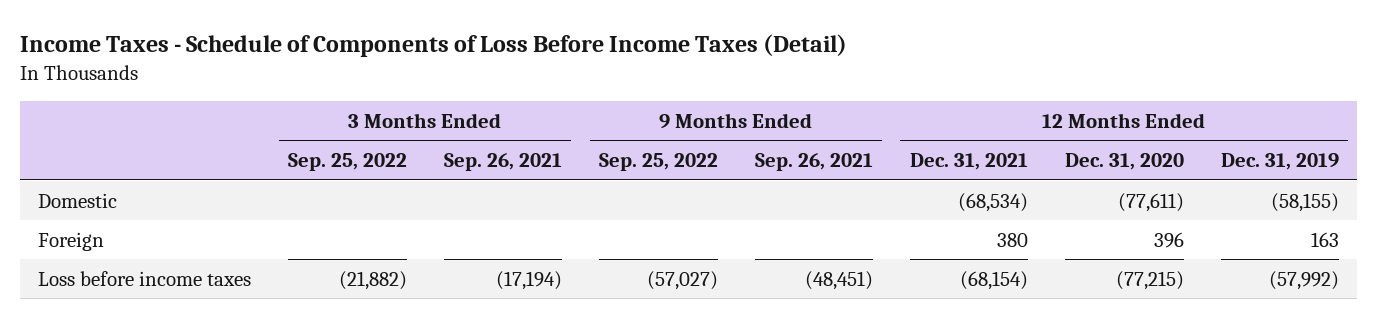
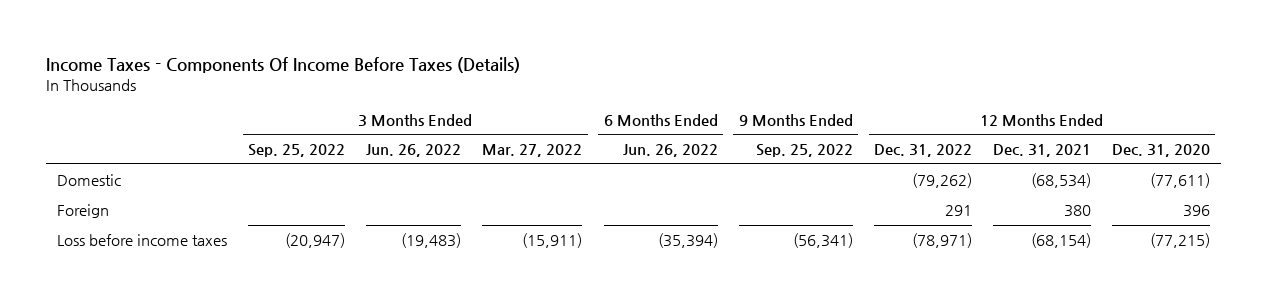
- Income Taxes - Schedule of Components of Loss Before Income Taxes (Detail)
+ Income Taxes - Components Of Income Before Taxes (Details)
- | 3 Months Ended Sep. 25, 2022 | 3 Months Ended Sep. 26, 2021 | 9 Months Ended Sep. 25, 2022 | 9 Months Ended Sep. 26, 2021 | 12 Months Ended Dec. 31, 2021 | 12 Months Ended Dec. 31, 2020 | 12 Months Ended Dec. 31, 2019
+ | 3 Months Ended Sep. 25, 2022 | 3 Months Ended Jun. 26, 2022 | 3 Months Ended Mar. 27, 2022 | 6 Months Ended Jun. 26, 2022 | 9 Months Ended Sep. 25, 2022 | 12 Months Ended Dec. 31, 2022 | 12 Months Ended Dec. 31, 2021 | 12 Months Ended Dec. 31, 2020
- Loss before income taxes | (21,882) | (17,194) | (57,027) | (48,451) | (68,154) | (77,215) | (57,992)
+ Loss before income taxes | (20,947) | (19,483) | (15,911) | (35,394) | (56,341) | (78,971) | (68,154) | (77,215)

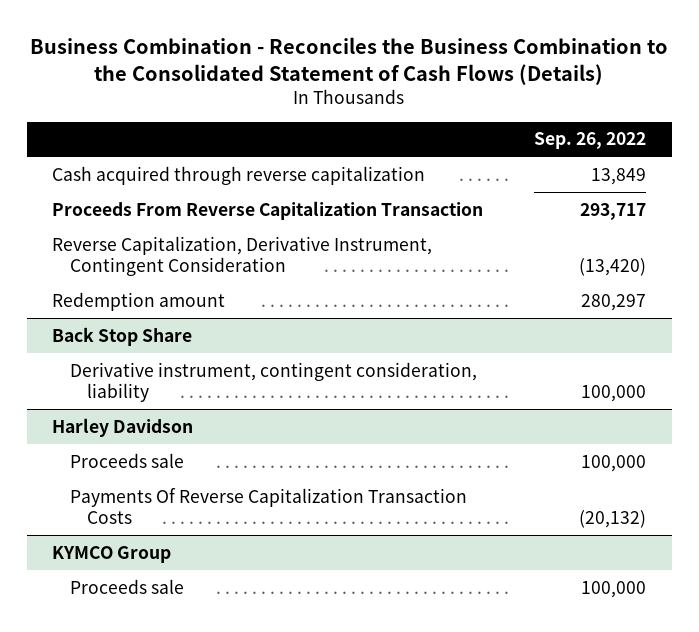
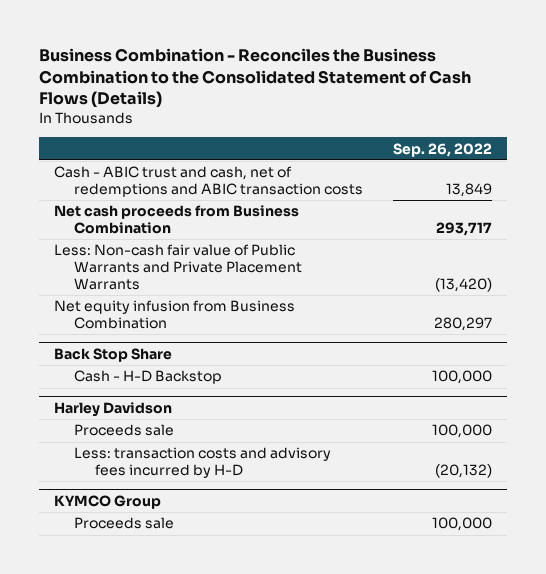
- Cash acquired through reverse capitalization | 13,849
- Proceeds From Reverse Capitalization Transaction | 293,717
- Reverse Capitalization, Derivative Instrument, Contingent Consideration | (13,420)
- Redemption amount | 280,297
+ Cash - ABIC trust and cash, net of redemptions and ABIC transaction costs | 13,849
+ Net cash proceeds from Business Combination | 293,717
+ Less: Non-cash fair value of Public Warrants and Private Placement Warrants | (13,420)
+ Net equity infusion from Business Combination | 280,297
@ Back Stop Share
- Derivative instrument, contingent consideration, liability | 100,000
+ Cash - H-D Backstop | 100,000
@ Harley Davidson
- Payments Of Reverse Capitalization Transaction Costs | (20,132)
+ Less: transaction costs and advisory fees incurred by H-D | (20,132)

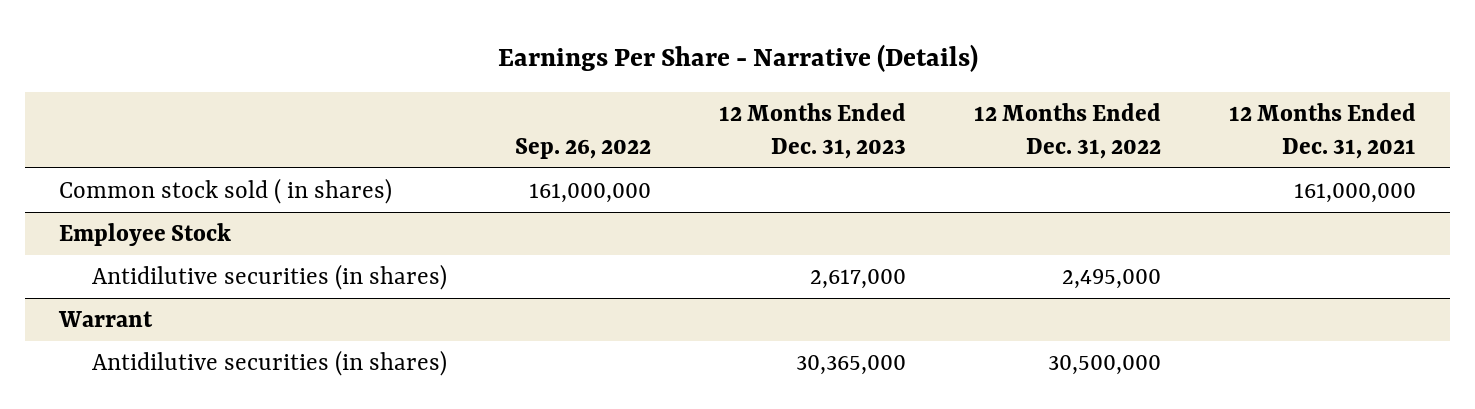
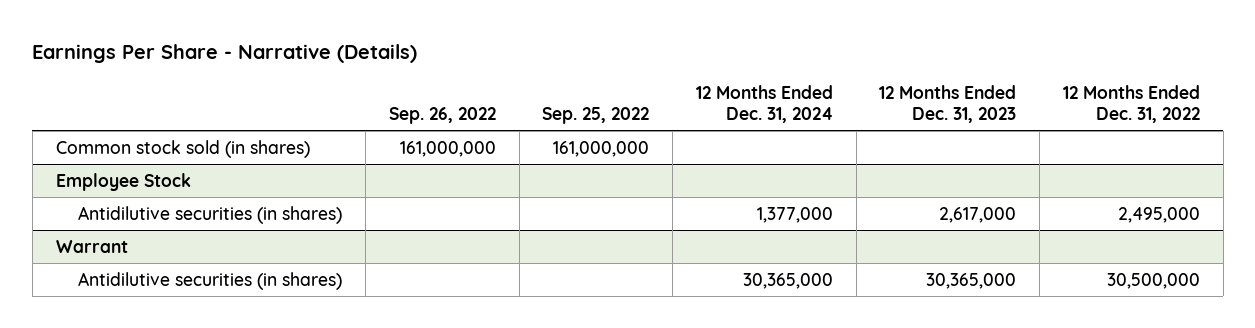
- | Sep. 26, 2022 | 12 Months Ended Dec. 31, 2023 | 12 Months Ended Dec. 31, 2022 | 12 Months Ended Dec. 31, 2021
+ | Sep. 26, 2022 | Sep. 25, 2022 | 12 Months Ended Dec. 31, 2024 | 12 Months Ended Dec. 31, 2023 | 12 Months Ended Dec. 31, 2022
- Common stock sold ( in shares) | 161,000,000 | | | 161,000,000
+ Common stock sold (in shares) | 161,000,000 | 161,000,000 | | |

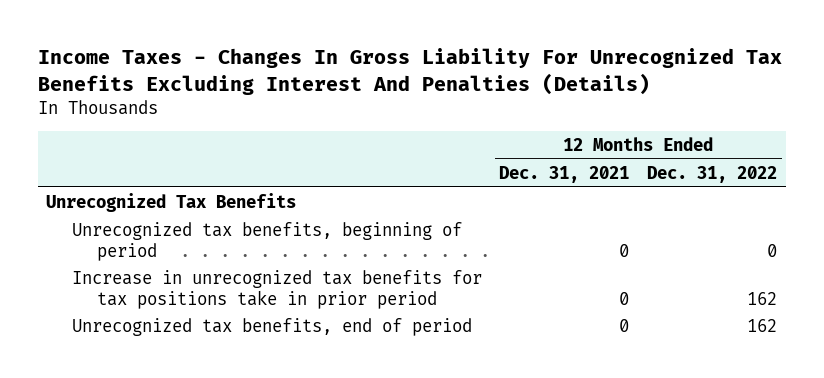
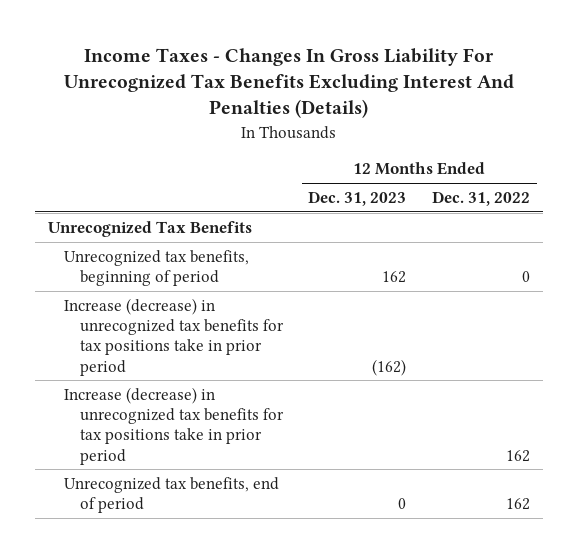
- | 12 Months Ended Dec. 31, 2021 | 12 Months Ended Dec. 31, 2022
+ | 12 Months Ended Dec. 31, 2023 | 12 Months Ended Dec. 31, 2022
- Increase in unrecognized tax benefits for tax positions take in prior period | 0 | 162
+ Increase (decrease) in unrecognized tax benefits for tax positions take in prior period | (162) |
+ Increase (decrease) in unrecognized tax benefits for tax positions take in prior period | | 162

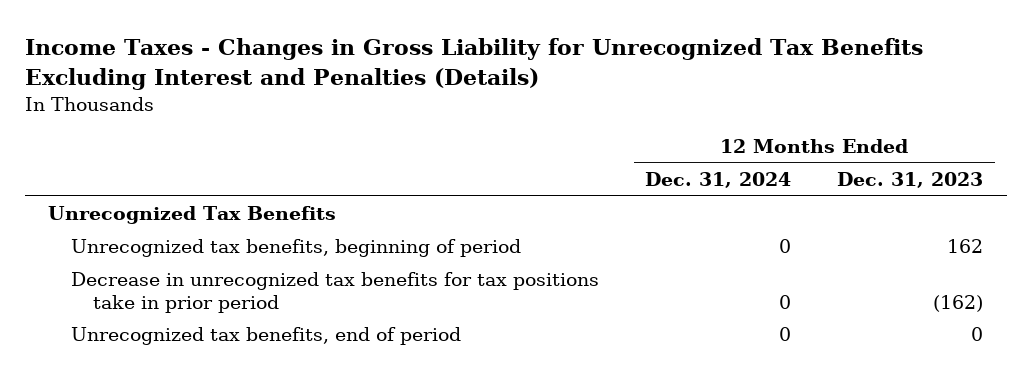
- Income Taxes - Changes In Gross Liability For Unrecognized Tax Benefits Excluding Interest And Penalties (Details)
+ Income Taxes - Changes in Gross Liability for Unrecognized Tax Benefits Excluding Interest and Penalties (Details)
- | 12 Months Ended Dec. 31, 2023 | 12 Months Ended Dec. 31, 2022
+ | 12 Months Ended Dec. 31, 2024 | 12 Months Ended Dec. 31, 2023
- Increase (decrease) in unrecognized tax benefits for tax positions take in prior period | (162) |
- Increase (decrease) in unrecognized tax benefits for tax positions take in prior period | | 162
+ Decrease in unrecognized tax benefits for tax positions take in prior period | 0 | (162)

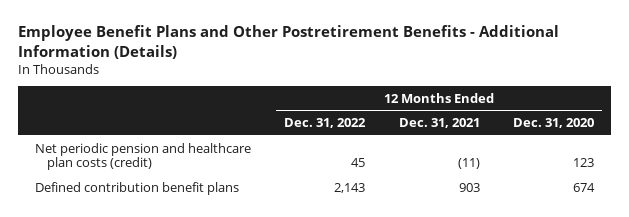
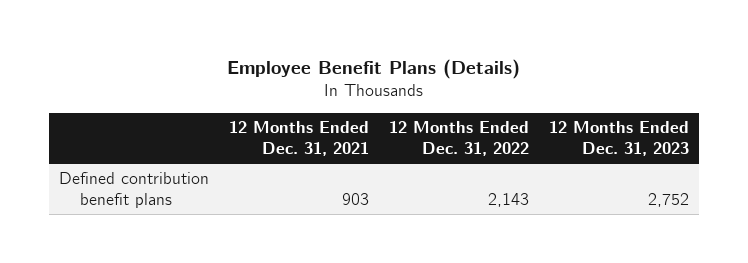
- Employee Benefit Plans and Other Postretirement Benefits - Additional Information (Details)
+ Employee Benefit Plans (Details)
- | 12 Months Ended Dec. 31, 2022 | 12 Months Ended Dec. 31, 2021 | 12 Months Ended Dec. 31, 2020
+ | 12 Months Ended Dec. 31, 2021 | 12 Months Ended Dec. 31, 2022 | 12 Months Ended Dec. 31, 2023
- Net periodic pension and healthcare plan costs (credit) | 45 | (11) | 123

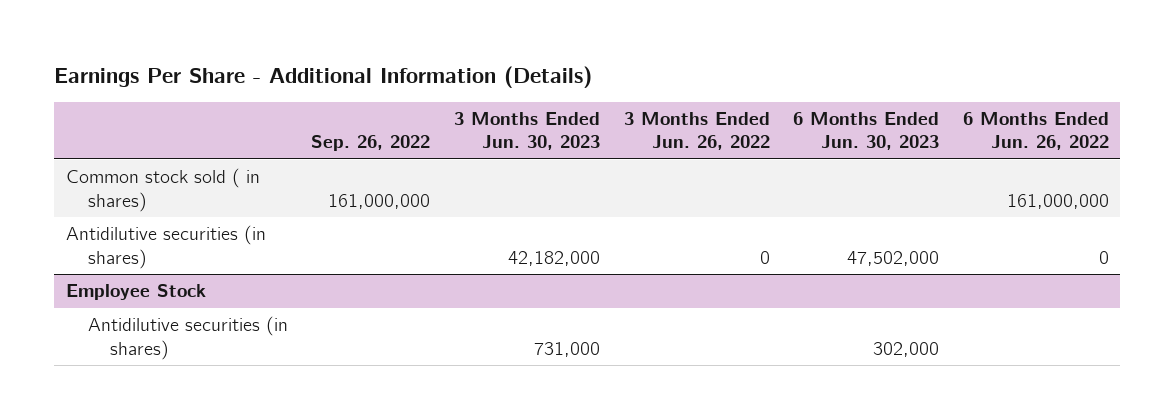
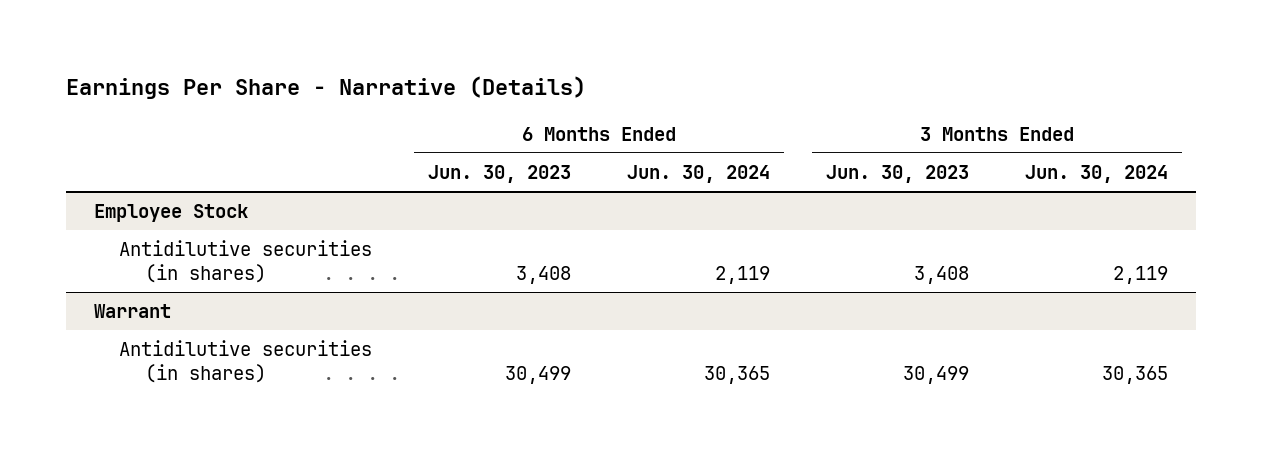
- Earnings Per Share - Additional Information (Details)
+ Earnings Per Share - Narrative (Details)
- | Sep. 26, 2022 | 3 Months Ended Jun. 30, 2023 | 3 Months Ended Jun. 26, 2022 | 6 Months Ended Jun. 30, 2023 | 6 Months Ended Jun. 26, 2022
+ | 6 Months Ended Jun. 30, 2023 | 6 Months Ended Jun. 30, 2024 | 3 Months Ended Jun. 30, 2023 | 3 Months Ended Jun. 30, 2024
- Common stock sold ( in shares) | 161,000,000 | | | | 161,000,000
- Antidilutive securities (in shares) | | 42,182,000 | 0 | 47,502,000 | 0
@ Employee Stock
- Antidilutive securities (in shares) | | 731,000 | | 302,000 |
+ Antidilutive securities (in shares) | 3,408 | 2,119 | 3,408 | 2,119
+ Warrant
+ Antidilutive securities (in shares) | 30,499 | 30,365 | 30,499 | 30,365

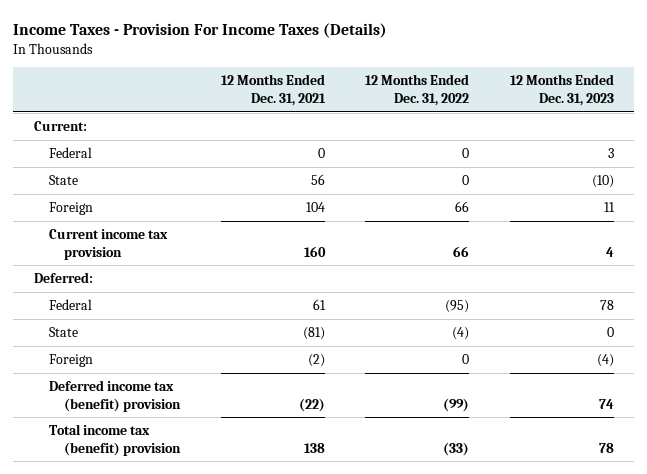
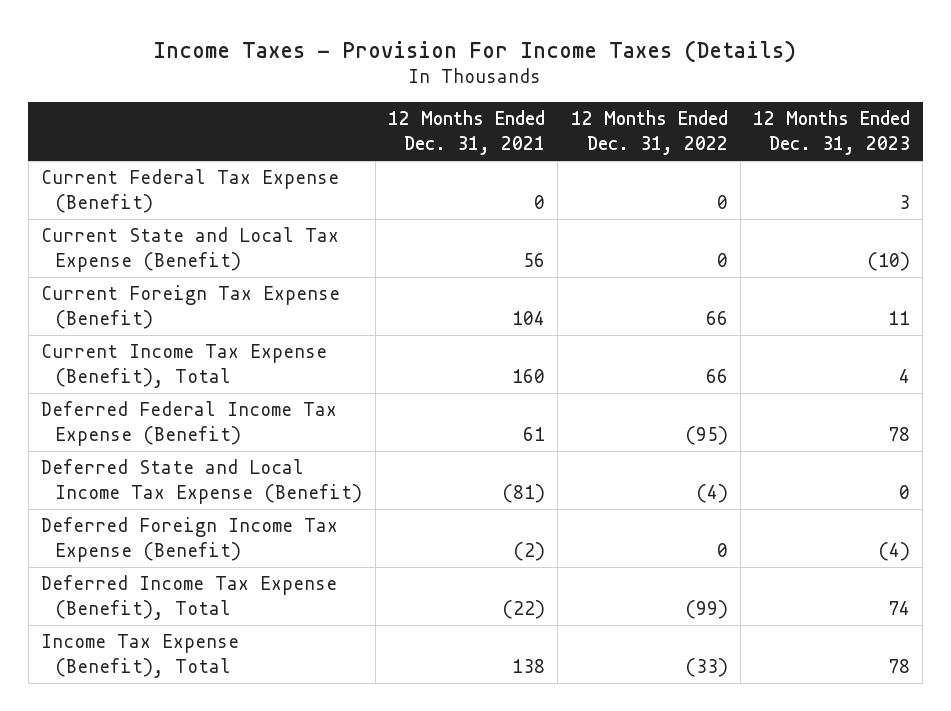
- Current:
- Federal | 0 | 0 | 3
- State | 56 | 0 | (10)
- Foreign | 104 | 66 | 11
- Current income tax provision | 160 | 66 | 4
- Deferred:
- Federal | 61 | (95) | 78
- State | (81) | (4) | 0
- Foreign | (2) | 0 | (4)
- Deferred income tax (benefit) provision | (22) | (99) | 74
- Total income tax (benefit) provision | 138 | (33) | 78
+ Current Federal Tax Expense (Benefit) | 0 | 0 | 3
+ Current State and Local Tax Expense (Benefit) | 56 | 0 | (10)
+ Current Foreign Tax Expense (Benefit) | 104 | 66 | 11
+ Current Income Tax Expense (Benefit), Total | 160 | 66 | 4
+ Deferred Federal Income Tax Expense (Benefit) | 61 | (95) | 78
+ Deferred State and Local Income Tax Expense (Benefit) | (81) | (4) | 0
+ Deferred Foreign Income Tax Expense (Benefit) | (2) | 0 | (4)
+ Deferred Income Tax Expense (Benefit), Total | (22) | (99) | 74
+ Income Tax Expense (Benefit), Total | 138 | (33) | 78

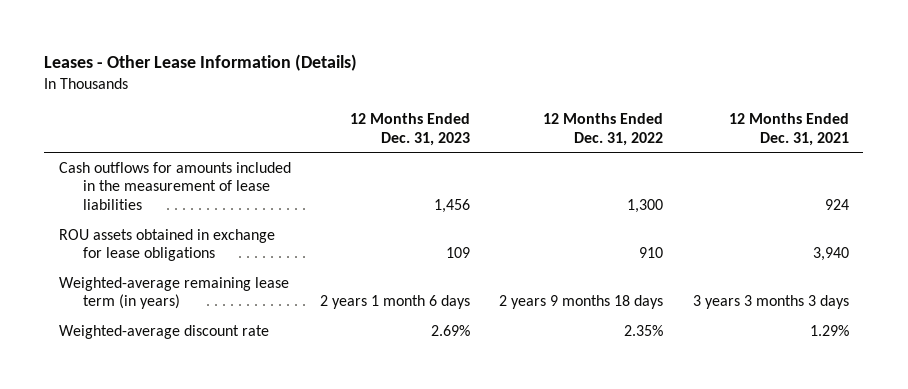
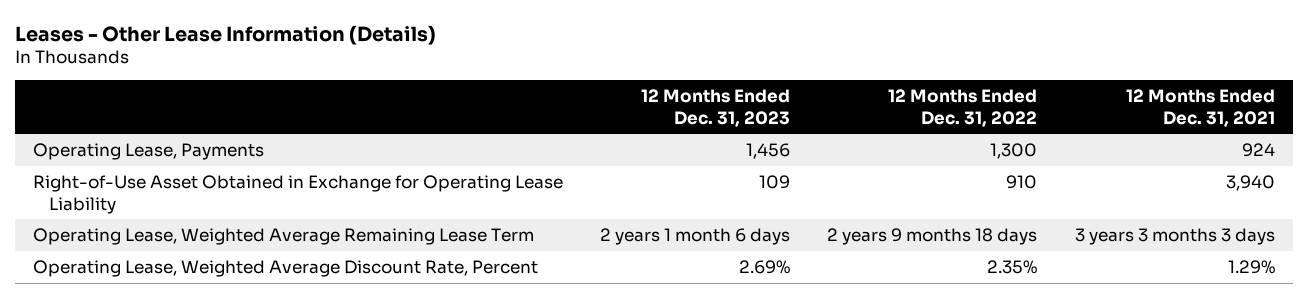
- Cash outflows for amounts included in the measurement of lease liabilities | 1,456 | 1,300 | 924
- ROU assets obtained in exchange for lease obligations | 109 | 910 | 3,940
- Weighted-average remaining lease term (in years) | 2 years 1 month 6 days | 2 years 9 months 18 days | 3 years 3 months 3 days
- Weighted-average discount rate | 2.69% | 2.35% | 1.29%
+ Operating Lease, Payments | 1,456 | 1,300 | 924
+ Right-of-Use Asset Obtained in Exchange for Operating Lease Liability | 109 | 910 | 3,940
+ Operating Lease, Weighted Average Remaining Lease Term | 2 years 1 month 6 days | 2 years 9 months 18 days | 3 years 3 months 3 days
+ Operating Lease, Weighted Average Discount Rate, Percent | 2.69% | 2.35% | 1.29%

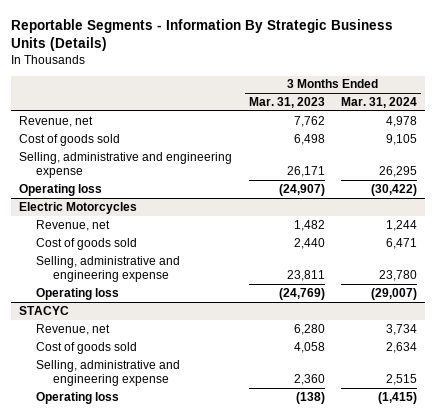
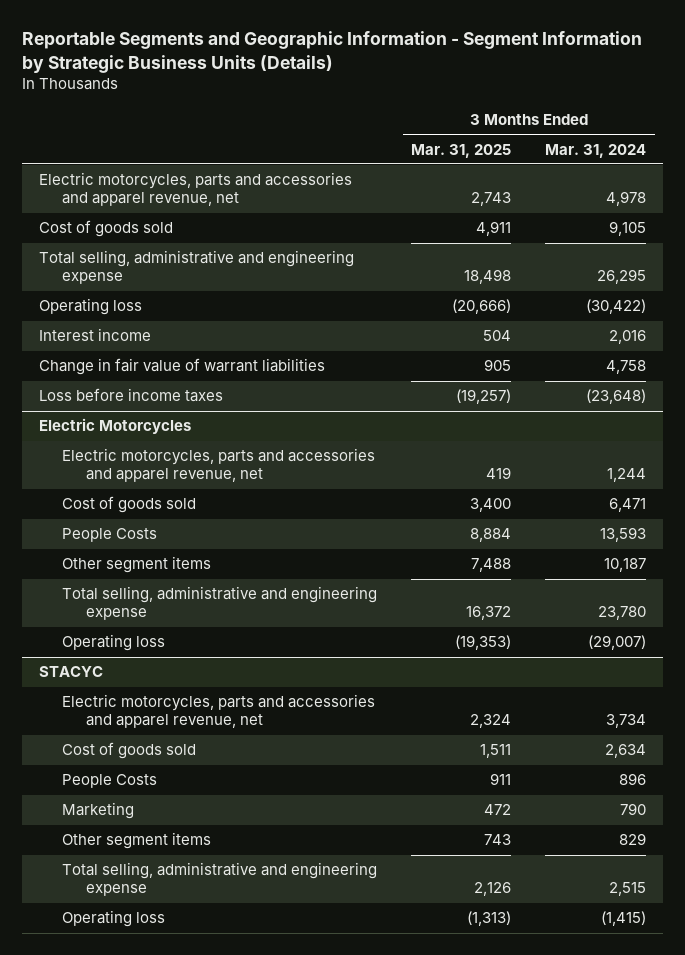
- Reportable Segments - Information By Strategic Business Units (Details)
+ Reportable Segments and Geographic Information - Segment Information by Strategic Business Units (Details)
- | 3 Months Ended Mar. 31, 2023 | 3 Months Ended Mar. 31, 2024
+ | 3 Months Ended Mar. 31, 2025 | 3 Months Ended Mar. 31, 2024
- Revenue, net | 7,762 | 4,978
+ Electric motorcycles, parts and accessories and apparel revenue, net | 2,743 | 4,978
- Selling, administrative and engineering expense | 26,171 | 26,295
+ Total selling, administrative and engineering expense | 18,498 | 26,295
+ Interest income | 504 | 2,016
+ Change in fair value of warrant liabilities | 905 | 4,758
+ Loss before income taxes | (19,257) | (23,648)
@ Electric Motorcycles
- Revenue, net | 1,482 | 1,244
+ Electric motorcycles, parts and accessories and apparel revenue, net | 419 | 1,244
- Selling, administrative and engineering expense | 23,811 | 23,780
+ People Costs | 8,884 | 13,593
+ Other segment items | 7,488 | 10,187
+ Total selling, administrative and engineering expense | 16,372 | 23,780
@ STACYC
- Revenue, net | 6,280 | 3,734
+ Electric motorcycles, parts and accessories and apparel revenue, net | 2,324 | 3,734
- Selling, administrative and engineering expense | 2,360 | 2,515
+ People Costs | 911 | 896
+ Marketing | 472 | 790
+ Other segment items | 743 | 829
+ Total selling, administrative and engineering expense | 2,126 | 2,515

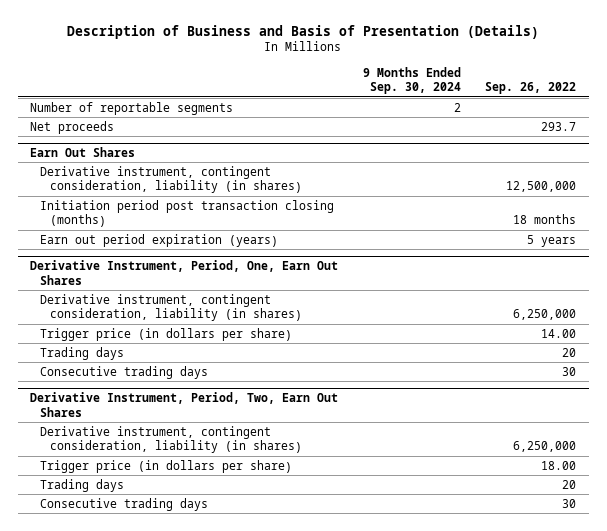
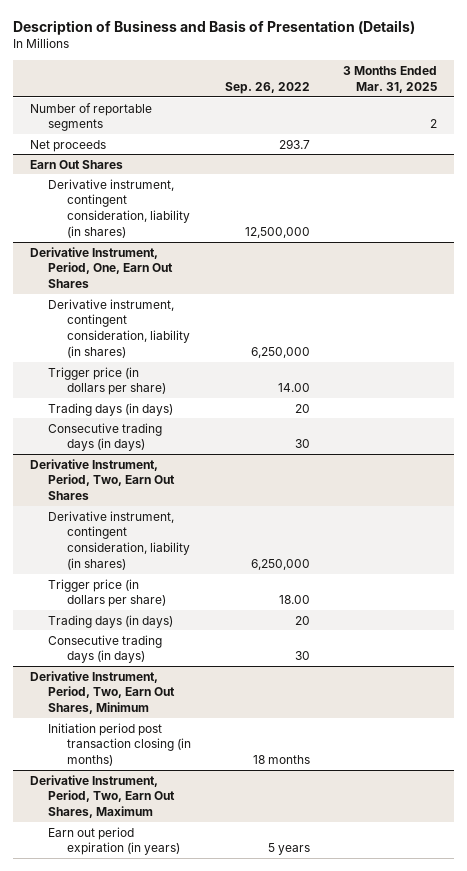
- | 9 Months Ended Sep. 30, 2024 | Sep. 26, 2022
+ | Sep. 26, 2022 | 3 Months Ended Mar. 31, 2025
@ Earn Out Shares
- Initiation period post transaction closing (months) | | 18 months
- Earn out period expiration (years) | | 5 years
@ Derivative Instrument, Period, One, Earn Out Shares
- Trading days | | 20
- Consecutive trading days | | 30
+ Trading days (in days) | 20 |
+ Consecutive trading days (in days) | 30 |
@ Derivative Instrument, Period, Two, Earn Out Shares
- Trading days | | 20
- Consecutive trading days | | 30
+ Trading days (in days) | 20 |
+ Consecutive trading days (in days) | 30 |
+ Derivative Instrument, Period, Two, Earn Out Shares, Minimum
+ Initiation period post transaction closing (in months) | 18 months |
+ Derivative Instrument, Period, Two, Earn Out Shares, Maximum
+ Earn out period expiration (in years) | 5 years |

